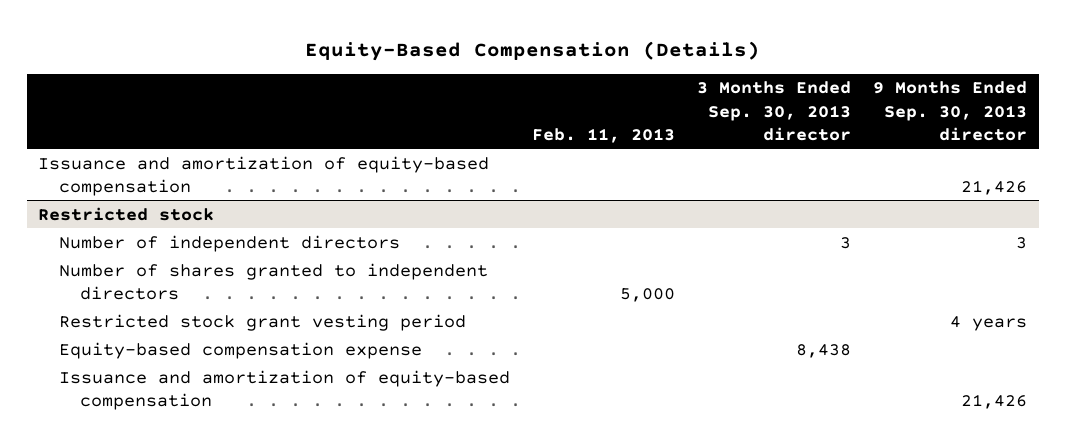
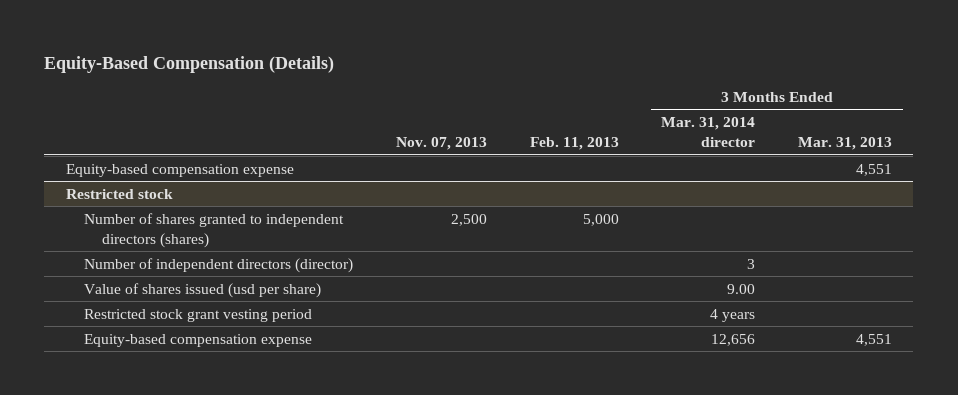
- | Feb. 11, 2013 | 3 Months Ended Sep. 30, 2013 director | 9 Months Ended Sep. 30, 2013 director
+ | Nov. 07, 2013 | Feb. 11, 2013 | 3 Months Ended Mar. 31, 2014 director | 3 Months Ended Mar. 31, 2013
- Issuance and amortization of equity-based compensation | | | 21,426
+ Equity-based compensation expense | | | | 4,551
@ Restricted stock
- Number of independent directors | | 3 | 3
- Number of shares granted to independent directors | 5,000 | |
+ Number of shares granted to independent directors (shares) | 2,500 | 5,000 | |
+ Number of independent directors (director) | | | 3 |
+ Value of shares issued (usd per share) | | | 9.00 |
- Issuance and amortization of equity-based compensation | | | 21,426

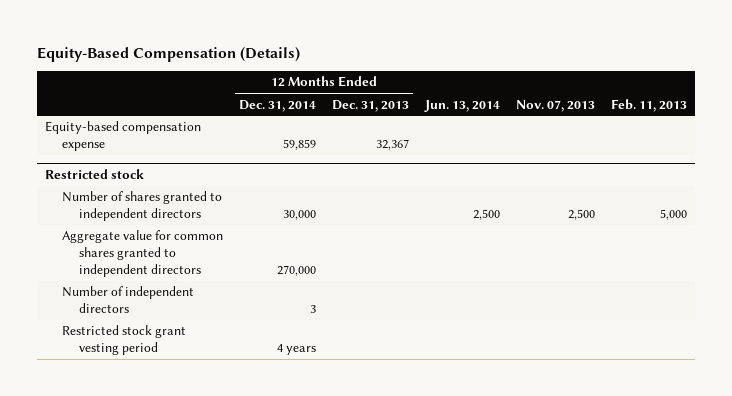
- | Nov. 07, 2013 | Feb. 11, 2013 | 3 Months Ended Mar. 31, 2014 director | 3 Months Ended Mar. 31, 2013
+ | 12 Months Ended Dec. 31, 2014 | 12 Months Ended Dec. 31, 2013 | Jun. 13, 2014 | Nov. 07, 2013 | Feb. 11, 2013
@ Restricted stock
- Number of shares granted to independent directors (shares) | 2,500 | 5,000 | |
- Number of independent directors (director) | | | 3 |
- Value of shares issued (usd per share) | | | 9.00 |
+ Number of shares granted to independent directors | 30,000 | | 2,500 | 2,500 | 5,000
+ Aggregate value for common shares granted to independent directors | 270,000 | | | |
+ Number of independent directors | 3 | | | |
- Equity-based compensation expense | | | 12,656 | 4,551

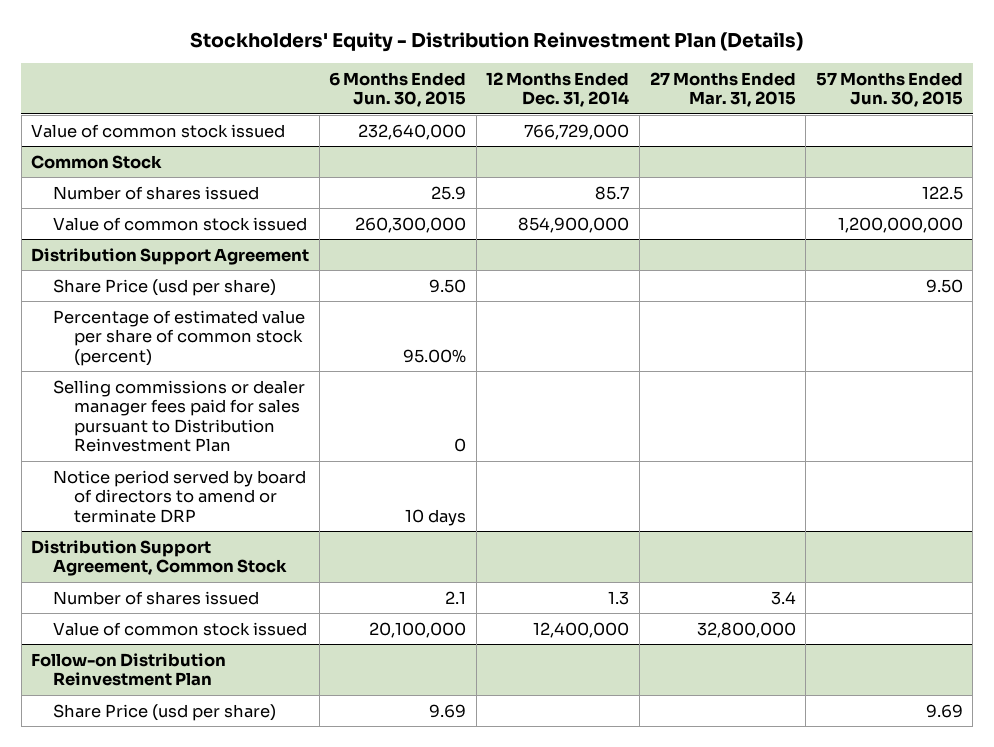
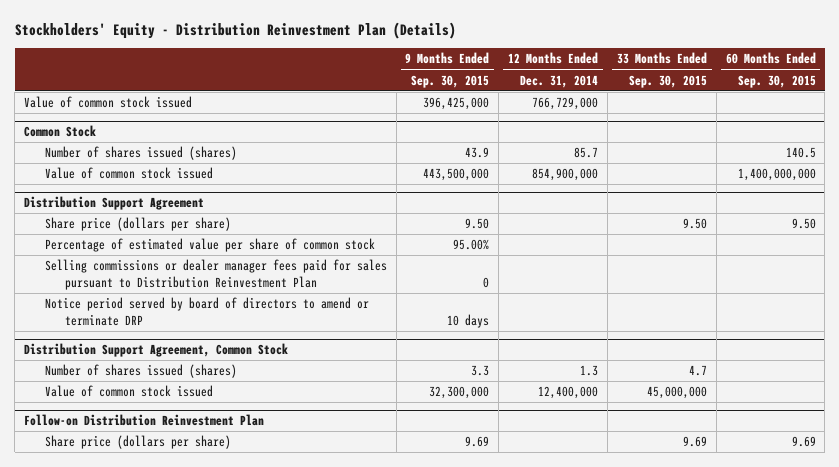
- | 6 Months Ended Jun. 30, 2015 | 12 Months Ended Dec. 31, 2014 | 27 Months Ended Mar. 31, 2015 | 57 Months Ended Jun. 30, 2015
+ | 9 Months Ended Sep. 30, 2015 | 12 Months Ended Dec. 31, 2014 | 33 Months Ended Sep. 30, 2015 | 60 Months Ended Sep. 30, 2015
@ Common Stock
- Number of shares issued | 25.9 | 85.7 | | 122.5
+ Number of shares issued (shares) | 43.9 | 85.7 | | 140.5
@ Distribution Support Agreement
- Share Price (usd per share) | 9.50 | | | 9.50
- Percentage of estimated value per share of common stock (percent) | 95.00% | | |
+ Share price (dollars per share) | 9.50 | | 9.50 | 9.50
+ Percentage of estimated value per share of common stock | 95.00% | | |
@ Distribution Support Agreement, Common Stock
- Number of shares issued | 2.1 | 1.3 | 3.4 |
+ Number of shares issued (shares) | 3.3 | 1.3 | 4.7 |
@ Follow-on Distribution Reinvestment Plan
- Share Price (usd per share) | 9.69 | | | 9.69
+ Share price (dollars per share) | 9.69 | | 9.69 | 9.69

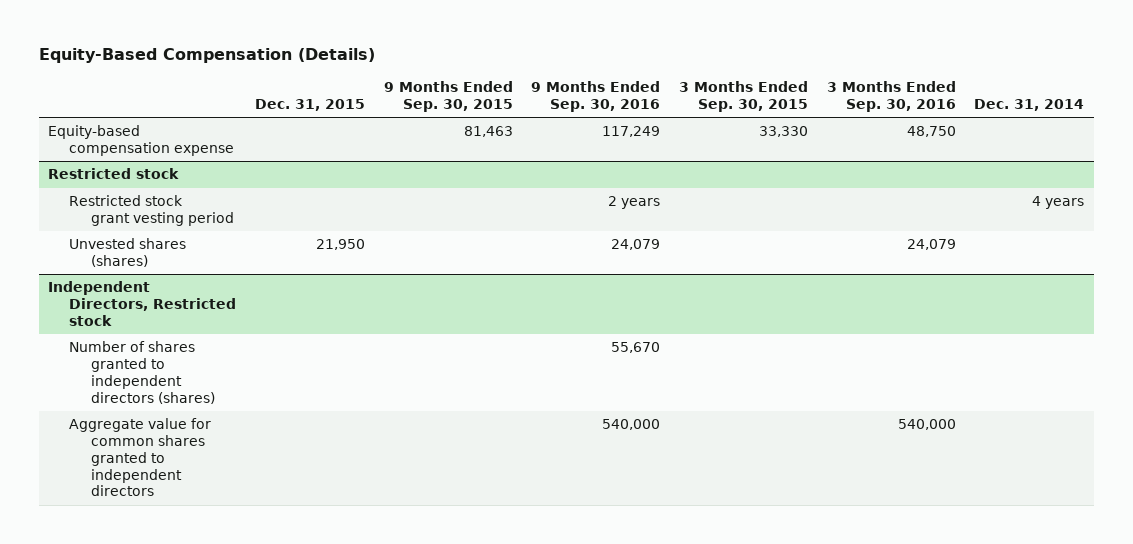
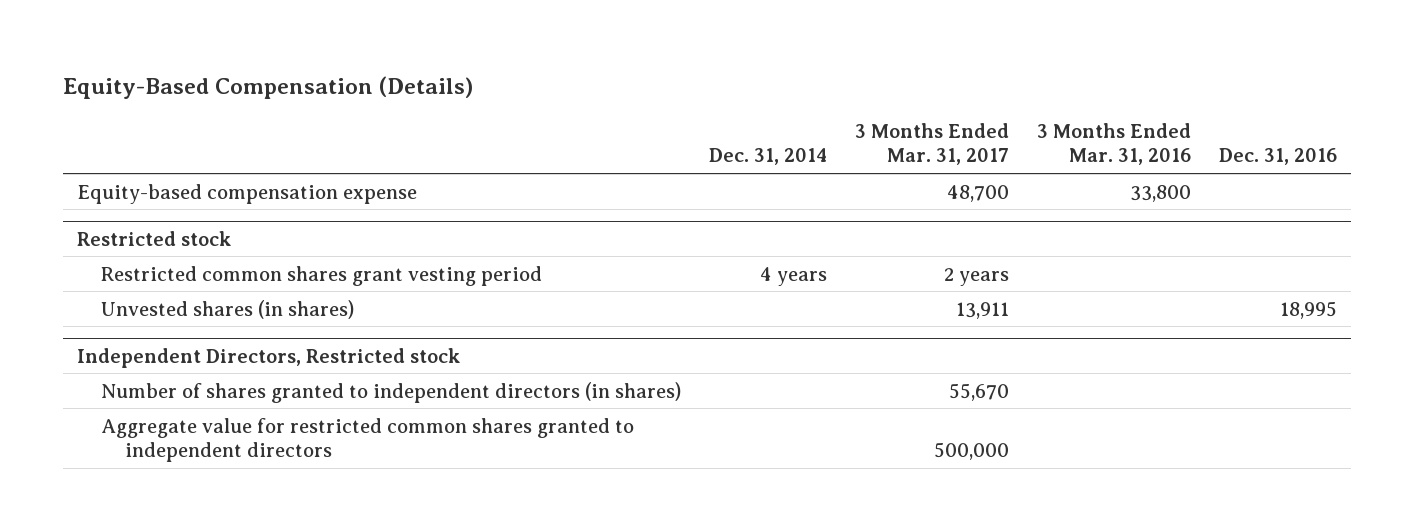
- | Dec. 31, 2015 | 9 Months Ended Sep. 30, 2015 | 9 Months Ended Sep. 30, 2016 | 3 Months Ended Sep. 30, 2015 | 3 Months Ended Sep. 30, 2016 | Dec. 31, 2014
+ | Dec. 31, 2014 | 3 Months Ended Mar. 31, 2017 | 3 Months Ended Mar. 31, 2016 | Dec. 31, 2016
@ Restricted stock
- Restricted stock grant vesting period | | | 2 years | | | 4 years
- Unvested shares (shares) | 21,950 | | 24,079 | | 24,079 |
+ Restricted common shares grant vesting period | 4 years | 2 years | |
+ Unvested shares (in shares) | | 13,911 | | 18,995
@ Independent Directors, Restricted stock
- Number of shares granted to independent directors (shares) | | | 55,670 | | |
- Aggregate value for common shares granted to independent directors | | | 540,000 | | 540,000 |
+ Number of shares granted to independent directors (in shares) | | 55,670 | |
+ Aggregate value for restricted common shares granted to independent directors | | 500,000 | |

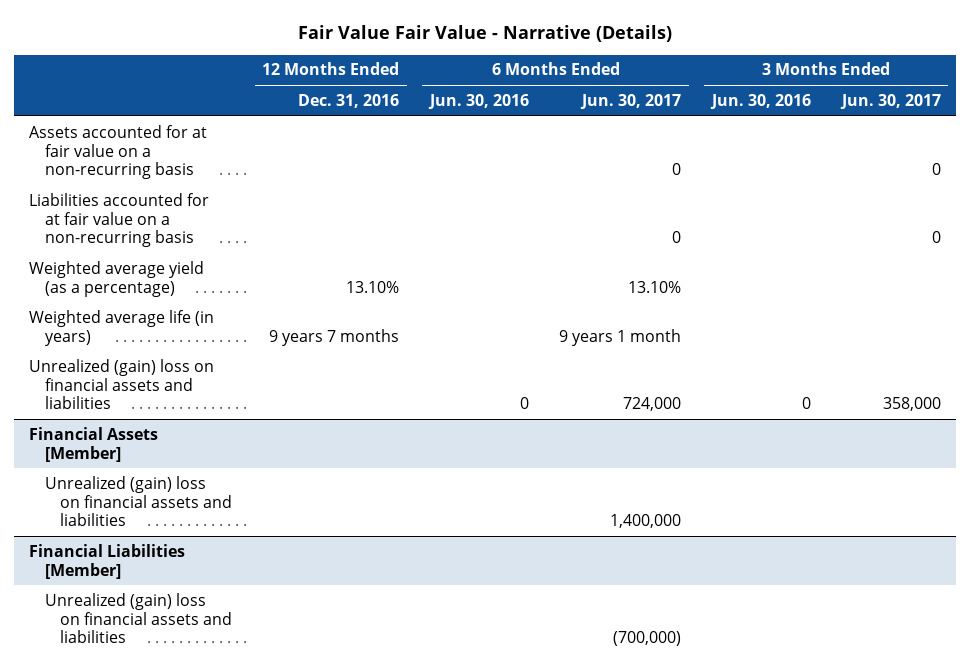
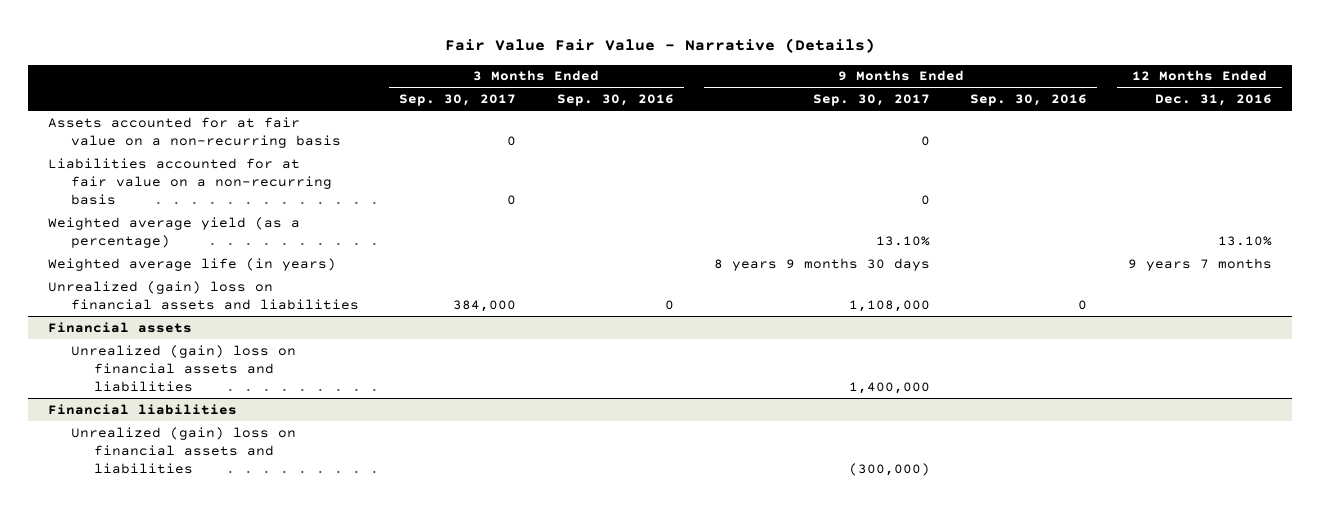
- | 12 Months Ended Dec. 31, 2016 | 6 Months Ended Jun. 30, 2016 | 6 Months Ended Jun. 30, 2017 | 3 Months Ended Jun. 30, 2016 | 3 Months Ended Jun. 30, 2017
+ | 3 Months Ended Sep. 30, 2017 | 3 Months Ended Sep. 30, 2016 | 9 Months Ended Sep. 30, 2017 | 9 Months Ended Sep. 30, 2016 | 12 Months Ended Dec. 31, 2016
- Financial Assets [Member]
+ Financial assets
- Financial Liabilities [Member]
+ Financial liabilities

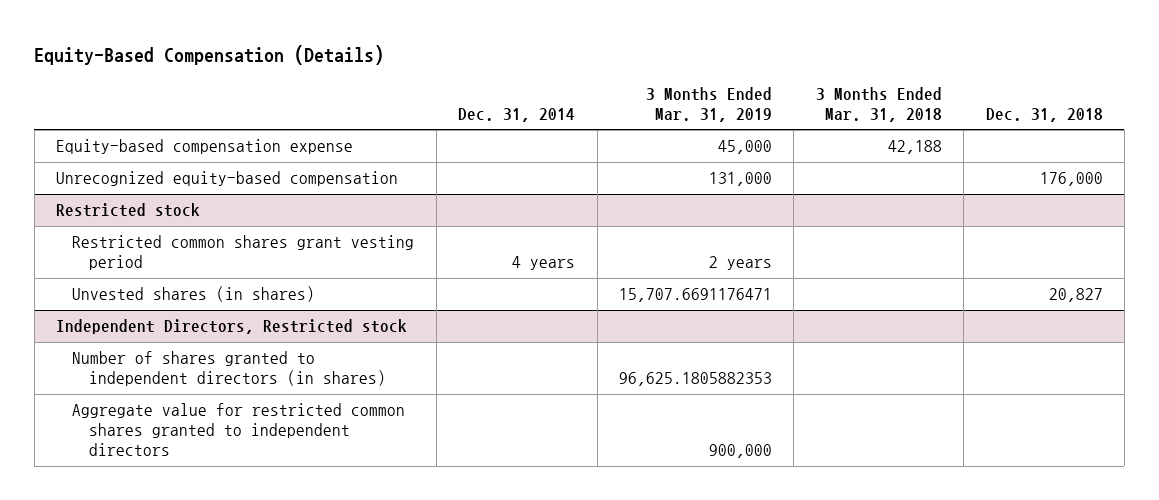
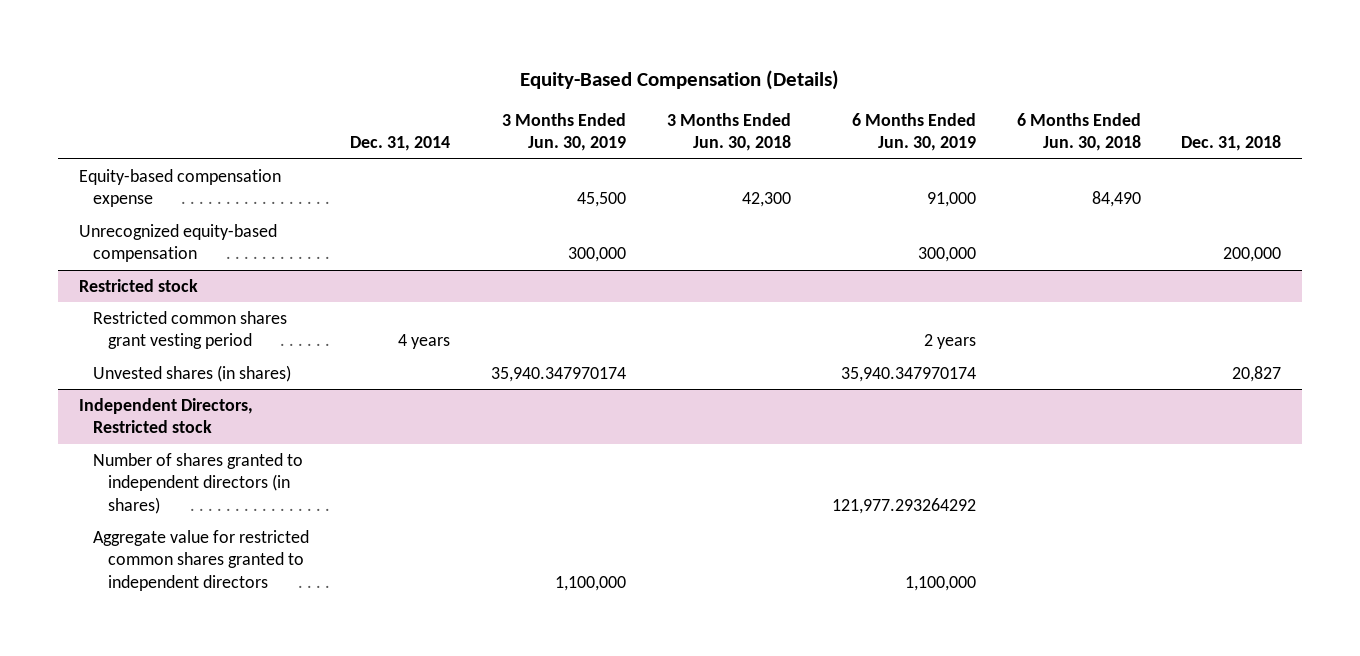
- | Dec. 31, 2014 | 3 Months Ended Mar. 31, 2019 | 3 Months Ended Mar. 31, 2018 | Dec. 31, 2018
+ | Dec. 31, 2014 | 3 Months Ended Jun. 30, 2019 | 3 Months Ended Jun. 30, 2018 | 6 Months Ended Jun. 30, 2019 | 6 Months Ended Jun. 30, 2018 | Dec. 31, 2018
- Unrecognized equity-based compensation | | 131,000 | | 176,000
+ Unrecognized equity-based compensation | | 300,000 | | 300,000 | | 200,000

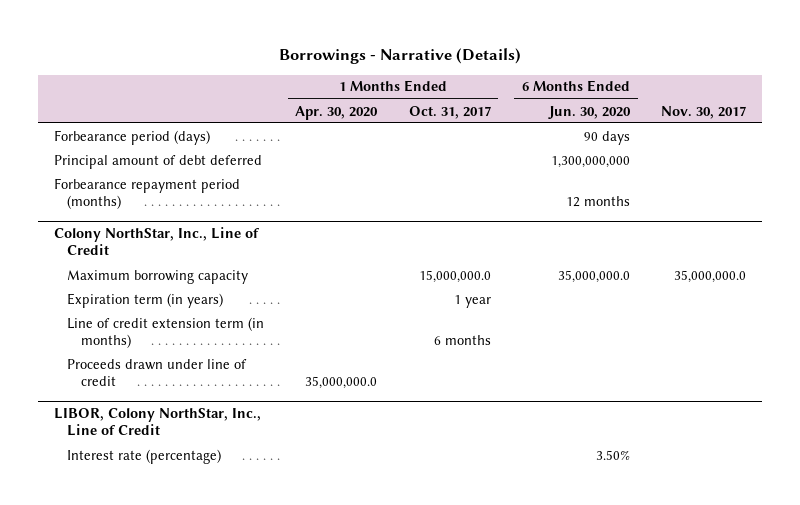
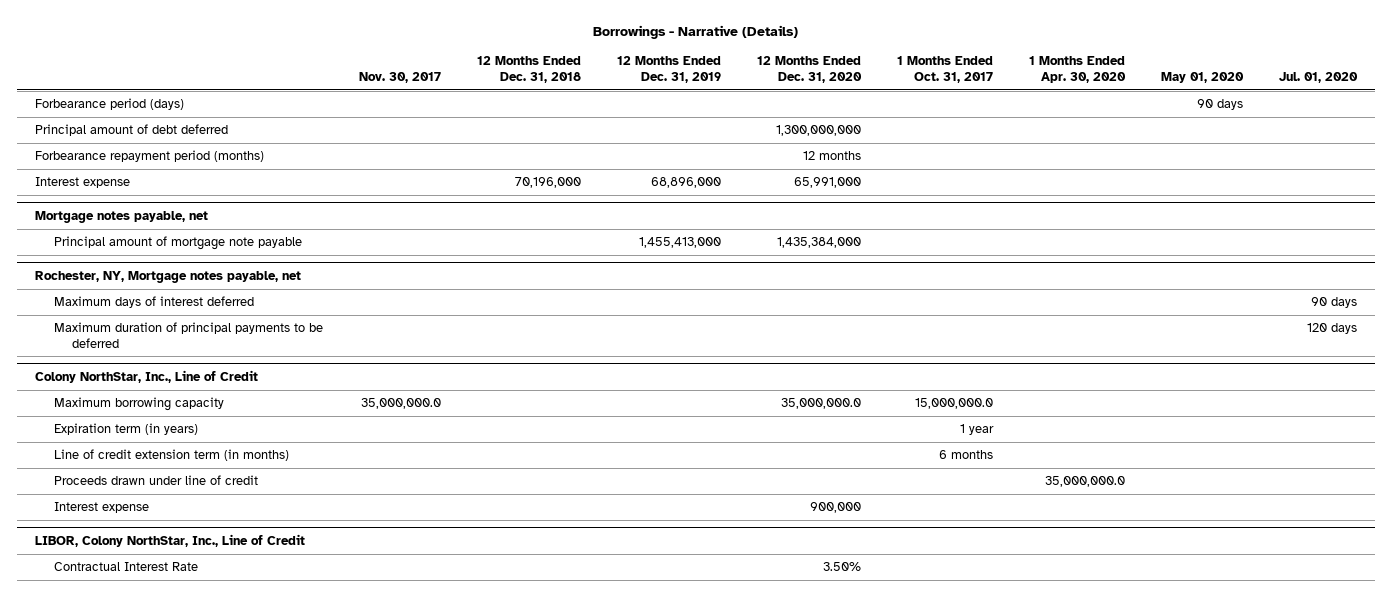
- | 1 Months Ended Apr. 30, 2020 | 1 Months Ended Oct. 31, 2017 | 6 Months Ended Jun. 30, 2020 | Nov. 30, 2017
+ | Nov. 30, 2017 | 12 Months Ended Dec. 31, 2018 | 12 Months Ended Dec. 31, 2019 | 12 Months Ended Dec. 31, 2020 | 1 Months Ended Oct. 31, 2017 | 1 Months Ended Apr. 30, 2020 | May 01, 2020 | Jul. 01, 2020
+ Interest expense | | 70,196,000 | 68,896,000 | 65,991,000 | | | |
+ Mortgage notes payable, net
+ Principal amount of mortgage note payable | | | 1,455,413,000 | 1,435,384,000 | | | |
+ Rochester, NY, Mortgage notes payable, net
+ Maximum days of interest deferred | | | | | | | | 90 days
+ Maximum duration of principal payments to be deferred | | | | | | | | 120 days
@ Colony NorthStar, Inc., Line of Credit
+ Interest expense | | | | 900,000 | | | |
@ LIBOR, Colony NorthStar, Inc., Line of Credit
- Interest rate (percentage) | | | 3.50% |
+ Contractual Interest Rate | | | | 3.50% | | | |

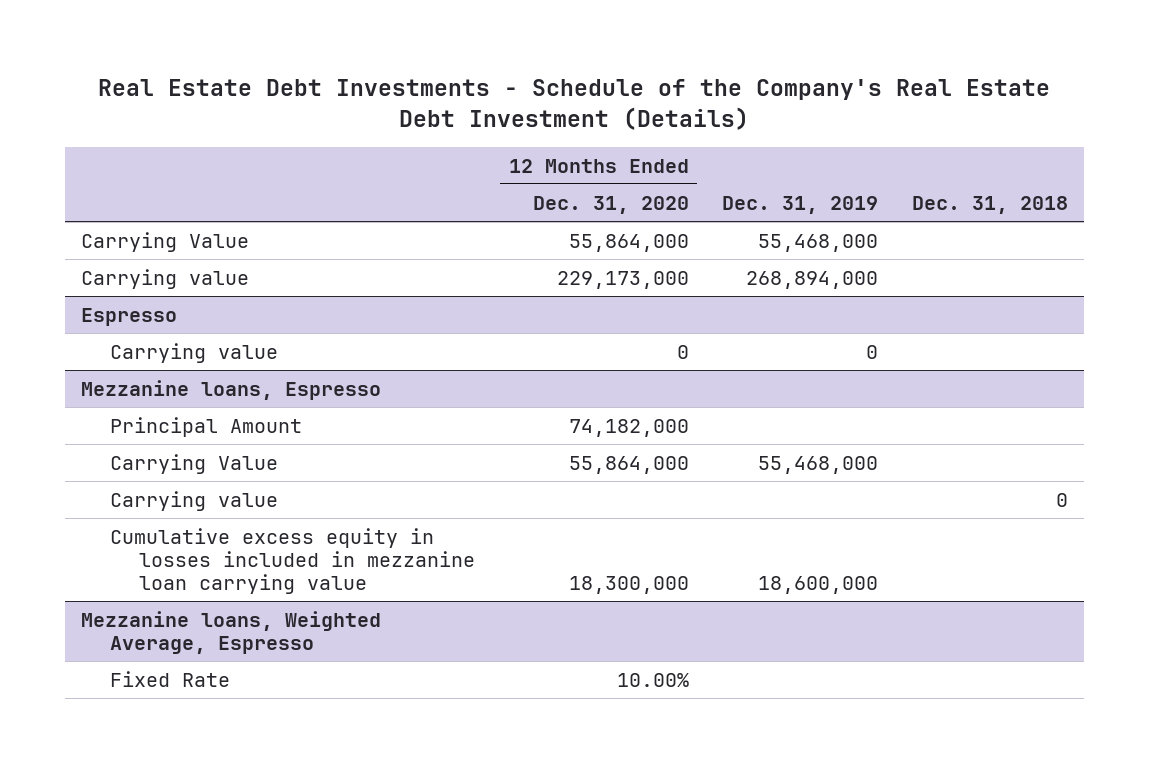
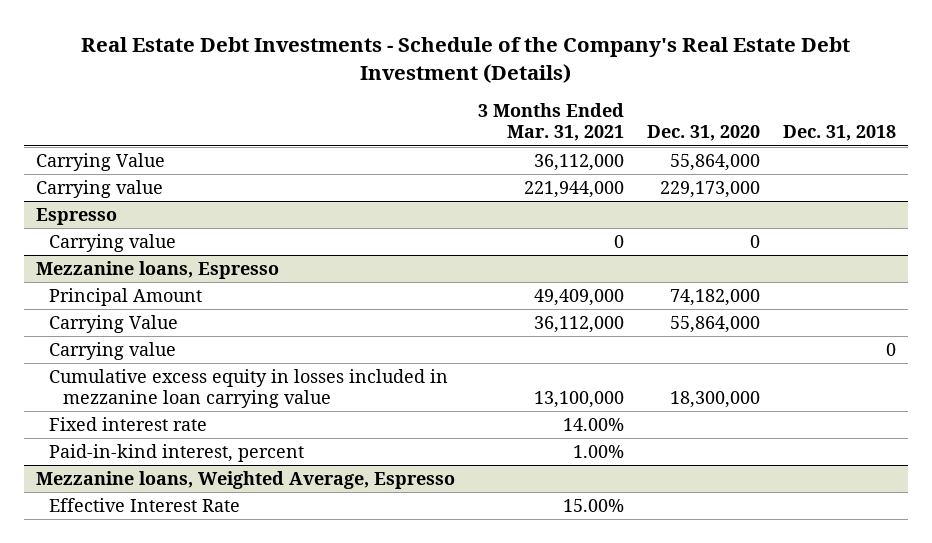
- | 12 Months Ended Dec. 31, 2020 | Dec. 31, 2019 | Dec. 31, 2018
+ | 3 Months Ended Mar. 31, 2021 | Dec. 31, 2020 | Dec. 31, 2018
@ Mezzanine loans, Espresso
+ Fixed interest rate | 14.00% | |
+ Paid-in-kind interest, percent | 1.00% | |
@ Mezzanine loans, Weighted Average, Espresso
- Fixed Rate | 10.00% | |
+ Effective Interest Rate | 15.00% | |

